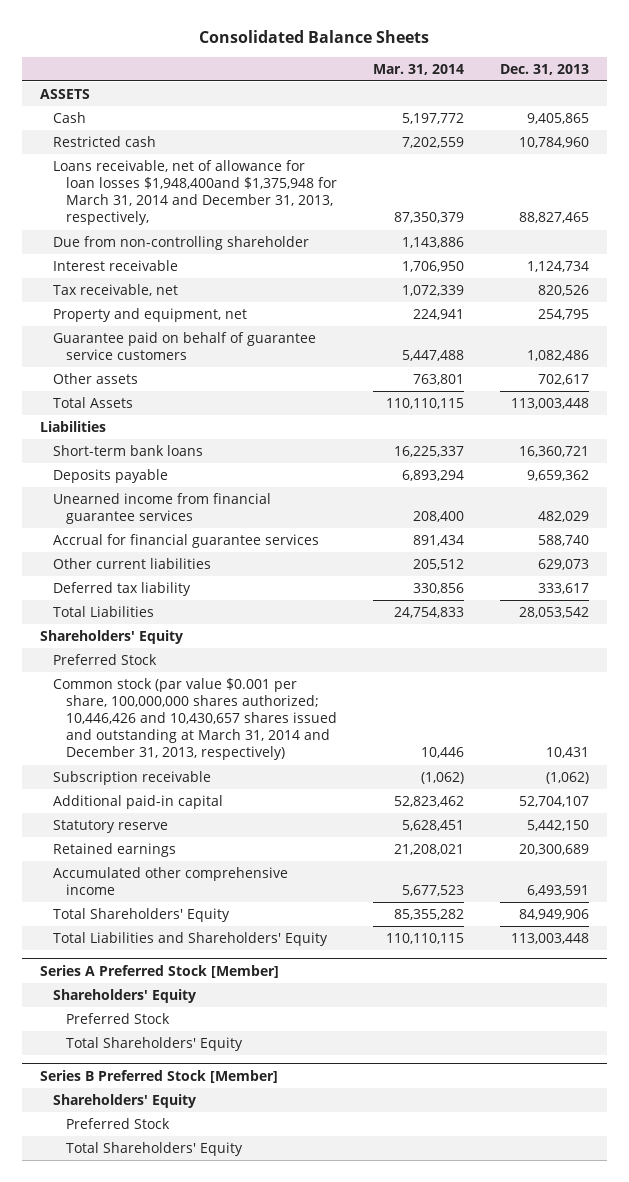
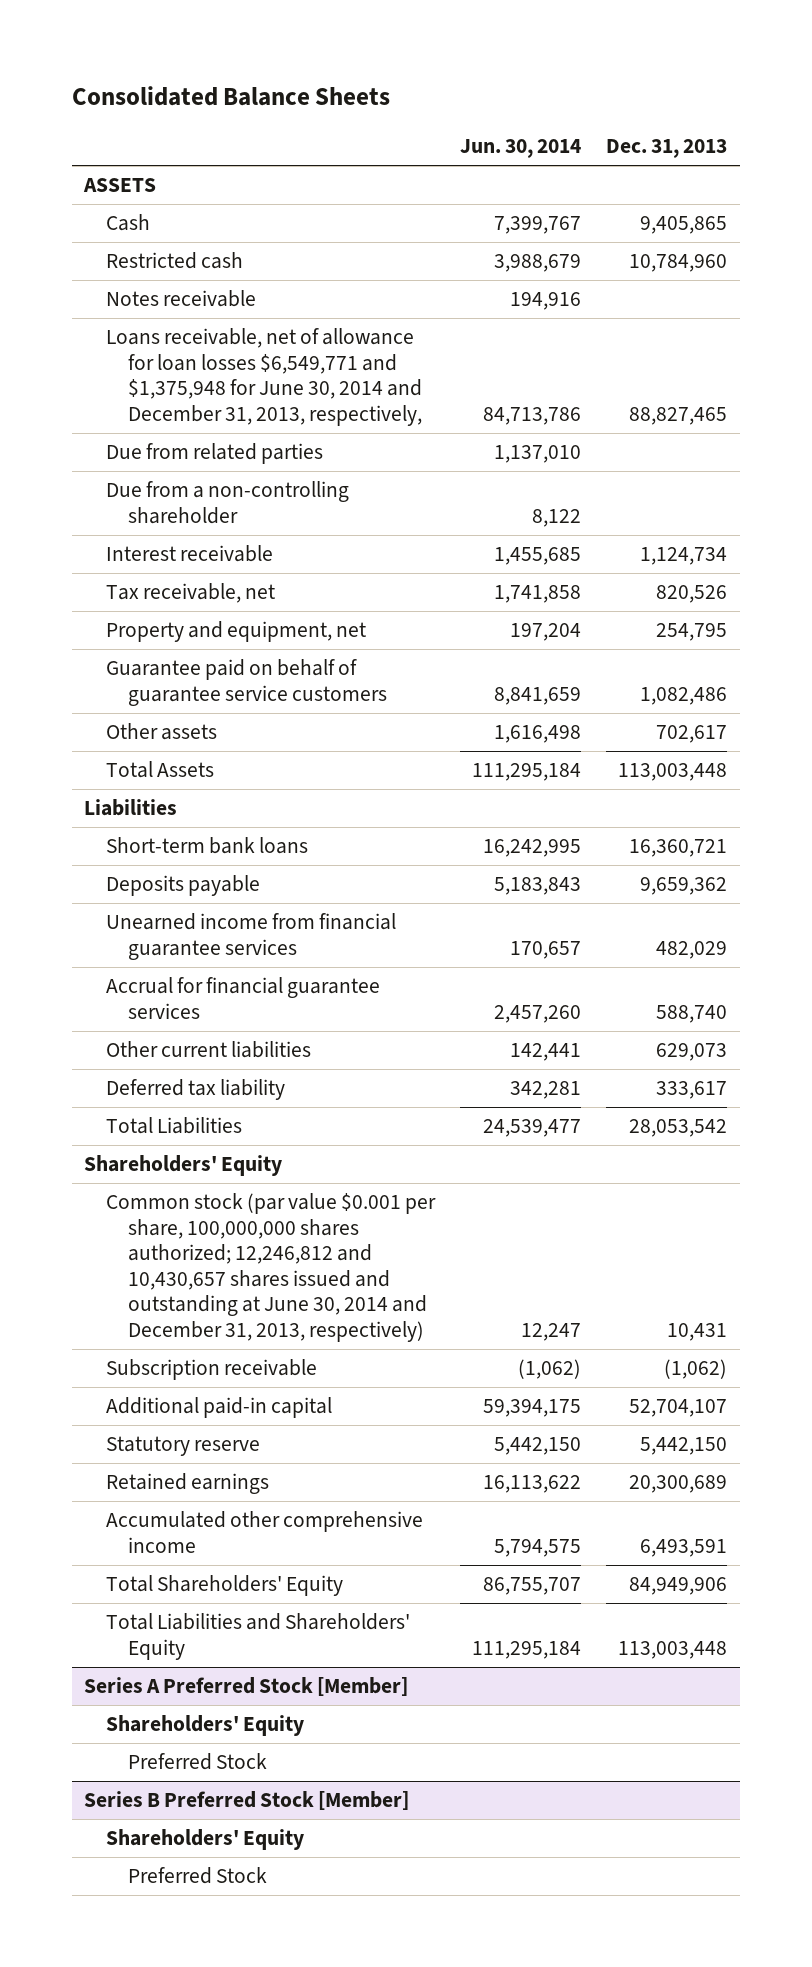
- | Mar. 31, 2014 | Dec. 31, 2013
+ | Jun. 30, 2014 | Dec. 31, 2013
- Loans receivable, net of allowance for loan losses $1,948,400and $1,375,948 for March 31, 2014 and December 31, 2013, respectively, | 87,350,379 | 88,827,465
- Due from non-controlling shareholder | 1,143,886 |
+ Notes receivable | 194,916 |
+ Loans receivable, net of allowance for loan losses $6,549,771 and $1,375,948 for June 30, 2014 and December 31, 2013, respectively, | 84,713,786 | 88,827,465
+ Due from related parties | 1,137,010 |
+ Due from a non-controlling shareholder | 8,122 |
- Preferred Stock
- Common stock (par value $0.001 per share, 100,000,000 shares authorized; 10,446,426 and 10,430,657 shares issued and outstanding at March 31, 2014 and December 31, 2013, respectively) | 10,446 | 10,431
+ Common stock (par value $0.001 per share, 100,000,000 shares authorized; 12,246,812 and 10,430,657 shares issued and outstanding at June 30, 2014 and December 31, 2013, respectively) | 12,247 | 10,431
@ Series A Preferred Stock [Member]
- Total Shareholders' Equity
@ Series B Preferred Stock [Member]
- Total Shareholders' Equity

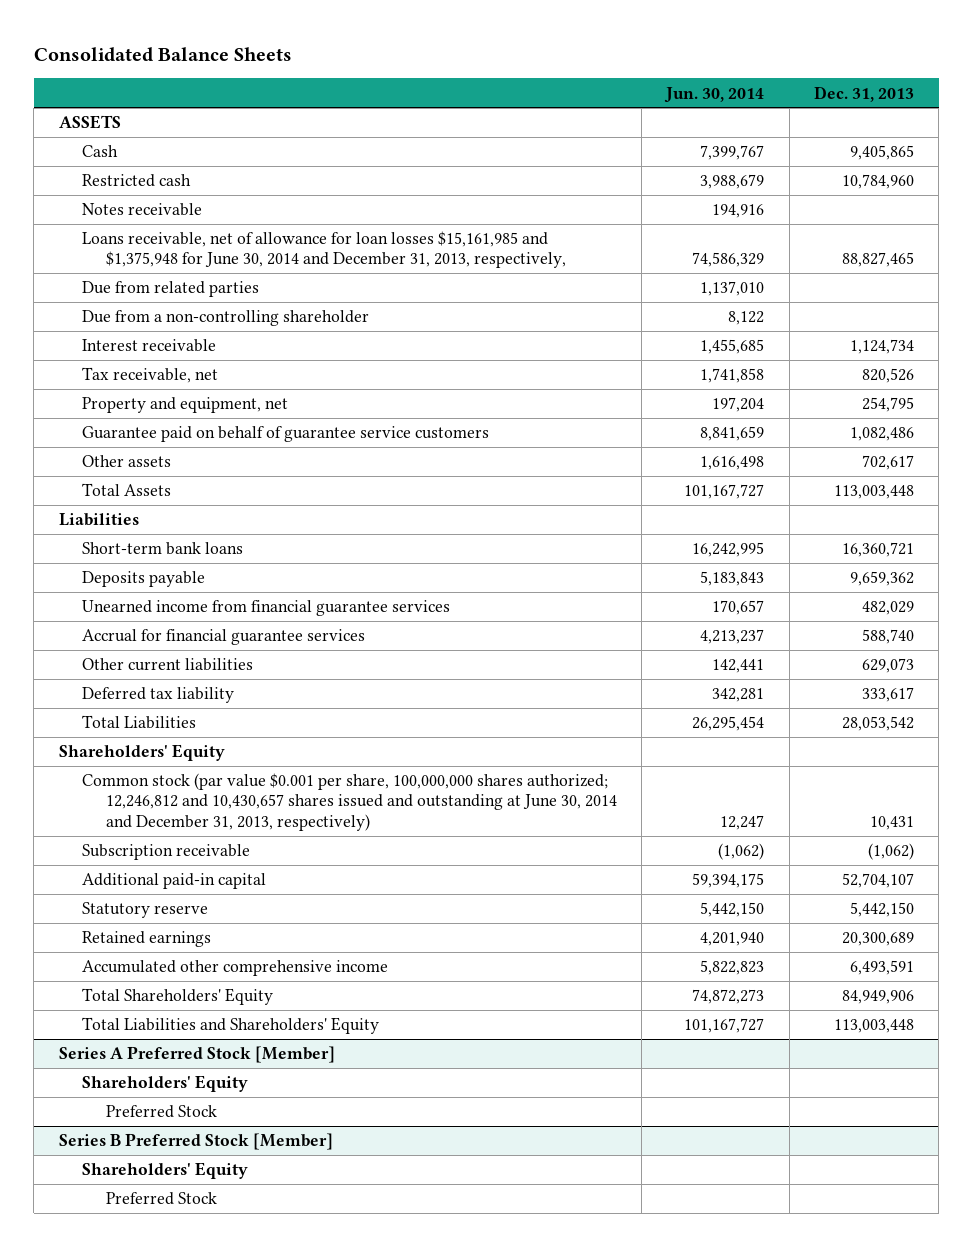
- Loans receivable, net of allowance for loan losses $6,549,771 and $1,375,948 for June 30, 2014 and December 31, 2013, respectively, | 84,713,786 | 88,827,465
+ Loans receivable, net of allowance for loan losses $15,161,985 and $1,375,948 for June 30, 2014 and December 31, 2013, respectively, | 74,586,329 | 88,827,465
- Total Assets | 111,295,184 | 113,003,448
+ Total Assets | 101,167,727 | 113,003,448
- Accrual for financial guarantee services | 2,457,260 | 588,740
+ Accrual for financial guarantee services | 4,213,237 | 588,740
- Total Liabilities | 24,539,477 | 28,053,542
+ Total Liabilities | 26,295,454 | 28,053,542
- Retained earnings | 16,113,622 | 20,300,689
- Accumulated other comprehensive income | 5,794,575 | 6,493,591
- Total Shareholders' Equity | 86,755,707 | 84,949,906
- Total Liabilities and Shareholders' Equity | 111,295,184 | 113,003,448
+ Retained earnings | 4,201,940 | 20,300,689
+ Accumulated other comprehensive income | 5,822,823 | 6,493,591
+ Total Shareholders' Equity | 74,872,273 | 84,949,906
+ Total Liabilities and Shareholders' Equity | 101,167,727 | 113,003,448

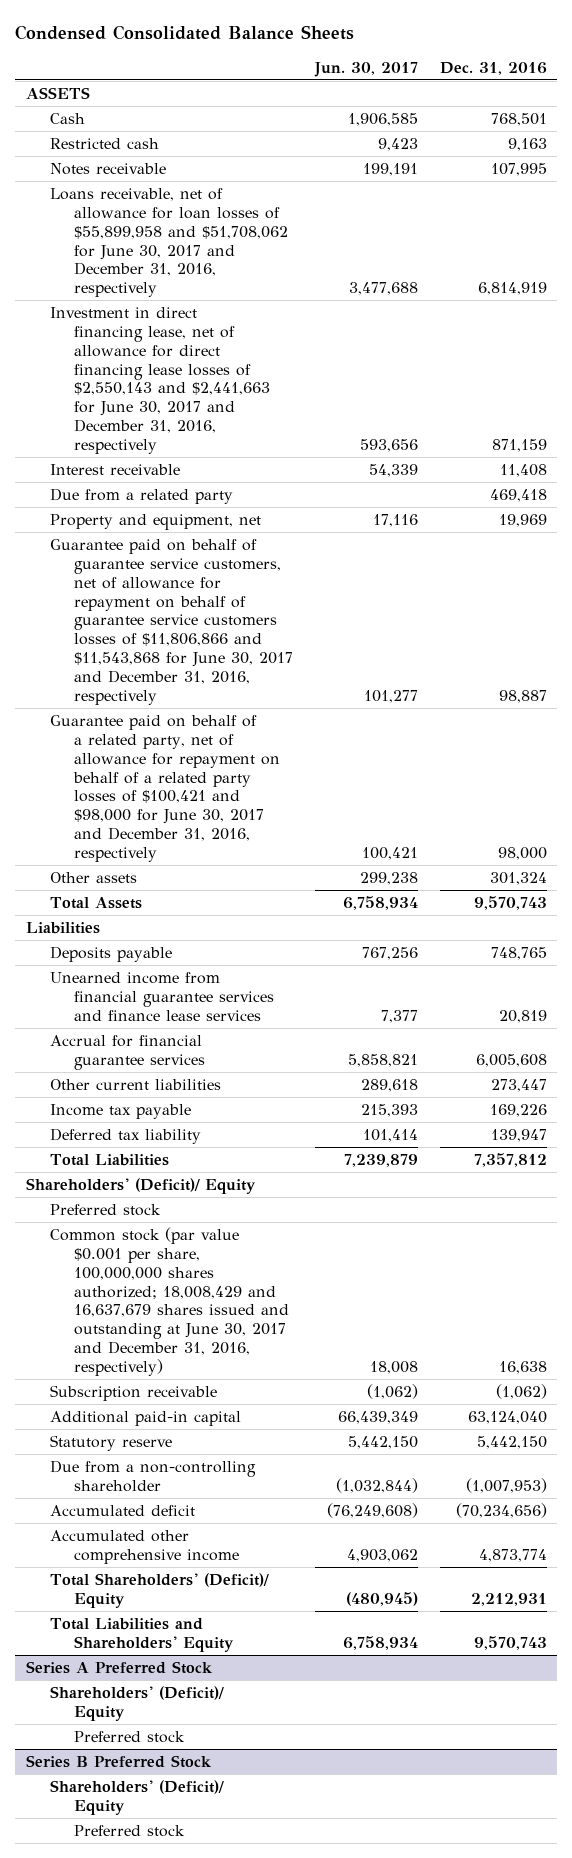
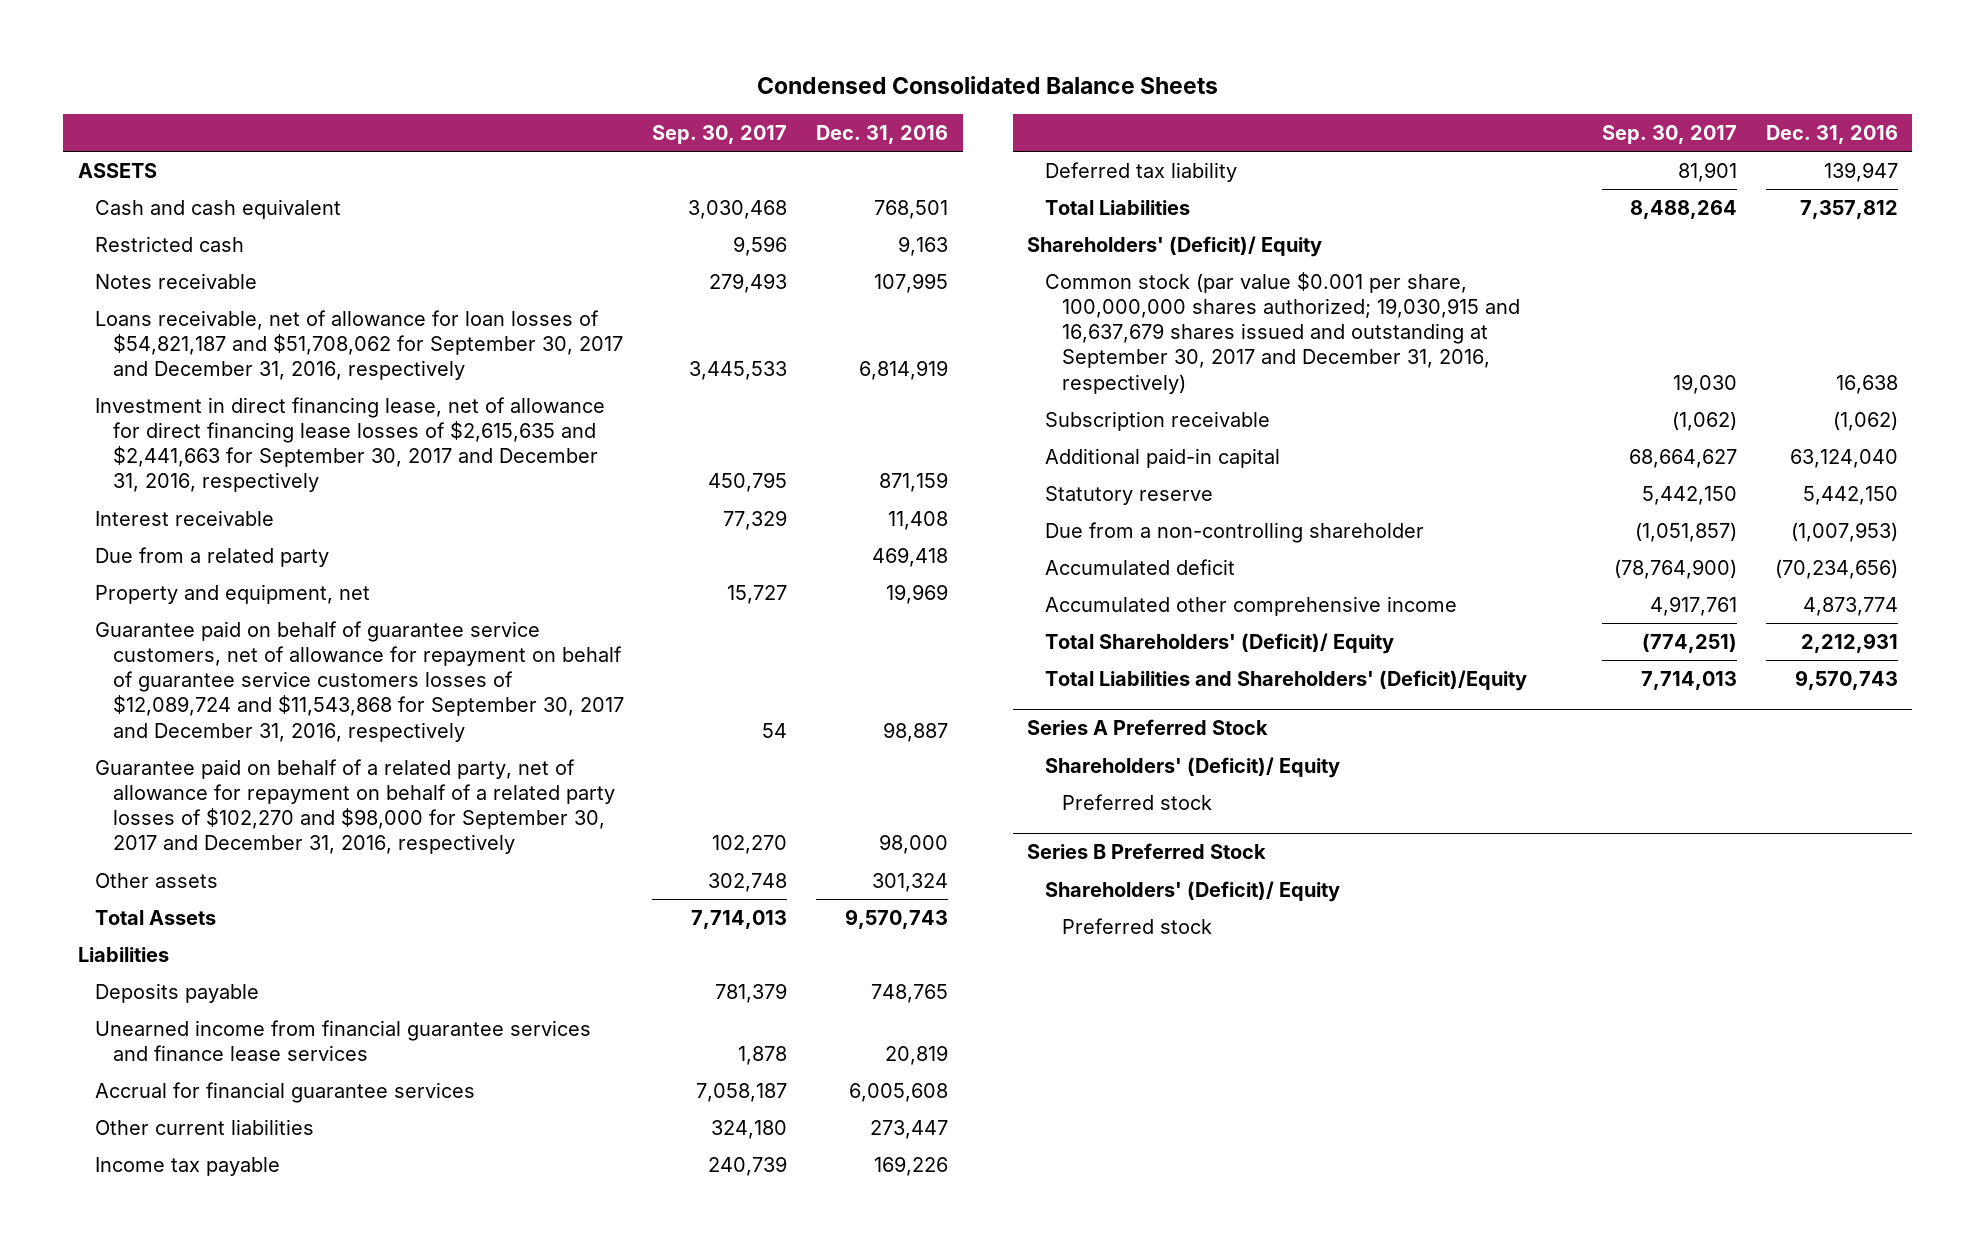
- | Jun. 30, 2017 | Dec. 31, 2016
+ | Sep. 30, 2017 | Dec. 31, 2016
- Cash | 1,906,585 | 768,501
+ Cash and cash equivalent | 3,030,468 | 768,501
- Loans receivable, net of allowance for loan losses of $55,899,958 and $51,708,062 for June 30, 2017 and December 31, 2016, respectively | 3,477,688 | 6,814,919
- Investment in direct financing lease, net of allowance for direct financing lease losses of $2,550,143 and $2,441,663 for June 30, 2017 and December 31, 2016, respectively | 593,656 | 871,159
+ Loans receivable, net of allowance for loan losses of $54,821,187 and $51,708,062 for September 30, 2017 and December 31, 2016, respectively | 3,445,533 | 6,814,919
+ Investment in direct financing lease, net of allowance for direct financing lease losses of $2,615,635 and $2,441,663 for September 30, 2017 and December 31, 2016, respectively | 450,795 | 871,159
- Guarantee paid on behalf of guarantee service customers, net of allowance for repayment on behalf of guarantee service customers losses of $11,806,866 and $11,543,868 for June 30, 2017 and December 31, 2016, respectively | 101,277 | 98,887
- Guarantee paid on behalf of a related party, net of allowance for repayment on behalf of a related party losses of $100,421 and $98,000 for June 30, 2017 and December 31, 2016, respectively | 100,421 | 98,000
+ Guarantee paid on behalf of guarantee service customers, net of allowance for repayment on behalf of guarantee service customers losses of $12,089,724 and $11,543,868 for September 30, 2017 and December 31, 2016, respectively | 54 | 98,887
+ Guarantee paid on behalf of a related party, net of allowance for repayment on behalf of a related party losses of $102,270 and $98,000 for September 30, 2017 and December 31, 2016, respectively | 102,270 | 98,000
- Preferred stock
- Common stock (par value $0.001 per share, 100,000,000 shares authorized; 18,008,429 and 16,637,679 shares issued and outstanding at June 30, 2017 and December 31, 2016, respectively) | 18,008 | 16,638
+ Common stock (par value $0.001 per share, 100,000,000 shares authorized; 19,030,915 and 16,637,679 shares issued and outstanding at September 30, 2017 and December 31, 2016, respectively) | 19,030 | 16,638
- Total Liabilities and Shareholders' Equity | 6,758,934 | 9,570,743
+ Total Liabilities and Shareholders' (Deficit)/Equity | 7,714,013 | 9,570,743

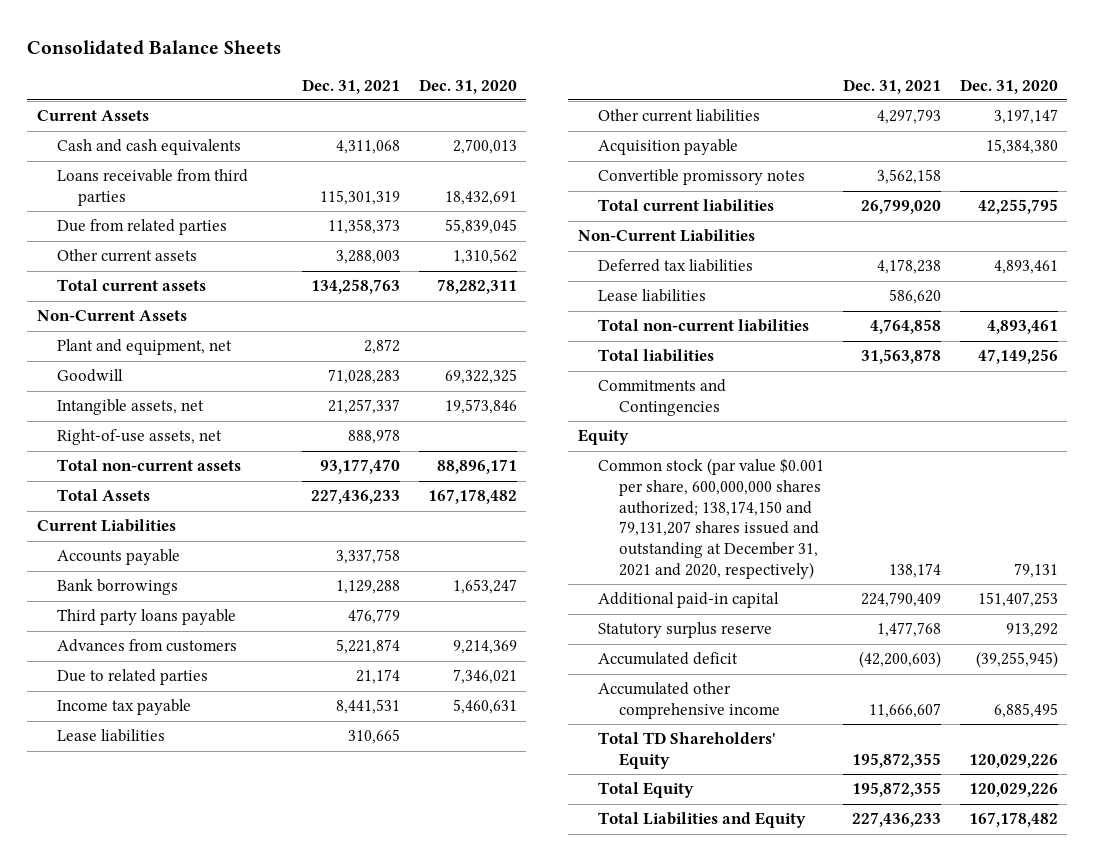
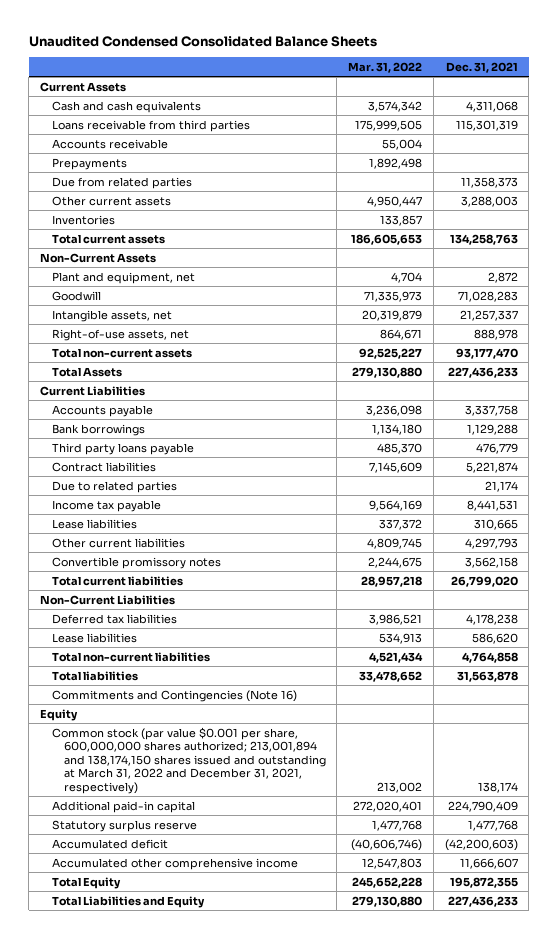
- Consolidated Balance Sheets
+ Unaudited Condensed Consolidated Balance Sheets
- | Dec. 31, 2021 | Dec. 31, 2020
+ | Mar. 31, 2022 | Dec. 31, 2021
+ Accounts receivable | 55,004 |
+ Prepayments | 1,892,498 |
+ Inventories | 133,857 |
- Advances from customers | 5,221,874 | 9,214,369
+ Contract liabilities | 7,145,609 | 5,221,874
- Acquisition payable | | 15,384,380
- Commitments and Contingencies
+ Commitments and Contingencies (Note 16)
- Common stock (par value $0.001 per share, 600,000,000 shares authorized; 138,174,150 and 79,131,207 shares issued and outstanding at December 31, 2021 and 2020, respectively) | 138,174 | 79,131
+ Common stock (par value $0.001 per share, 600,000,000 shares authorized; 213,001,894 and 138,174,150 shares issued and outstanding at March 31, 2022 and December 31, 2021, respectively) | 213,002 | 138,174
- Total TD Shareholders' Equity | 195,872,355 | 120,029,226

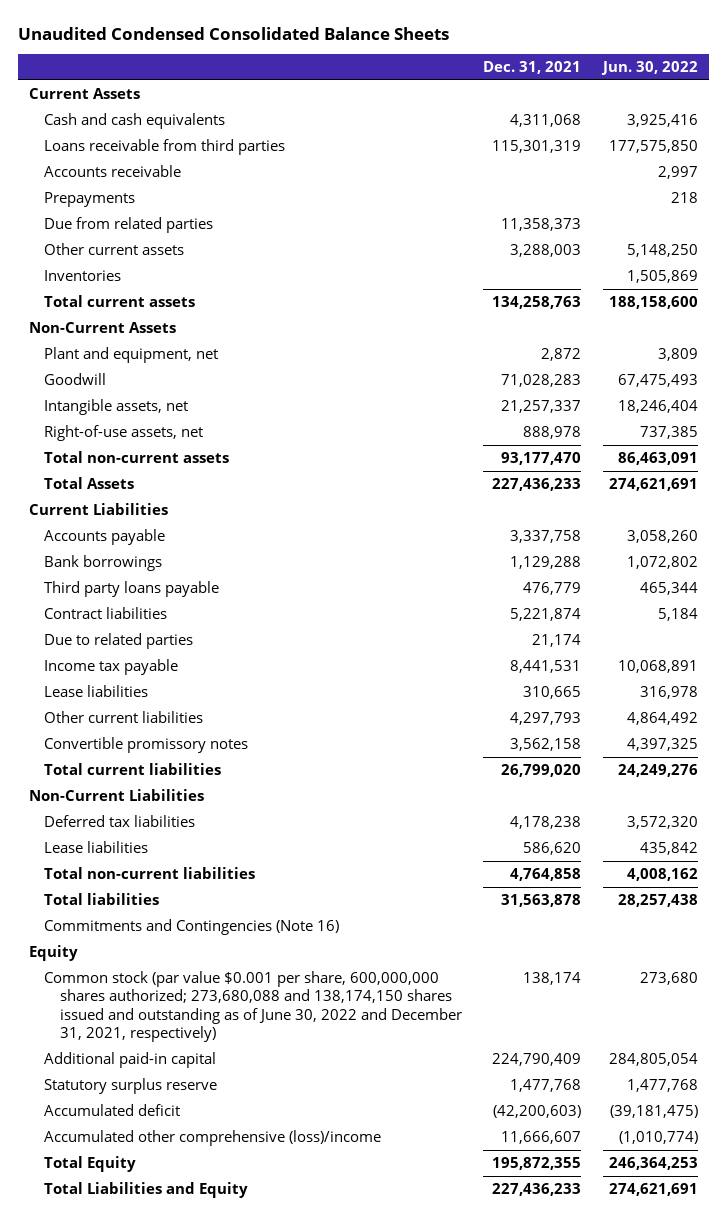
- | Mar. 31, 2022 | Dec. 31, 2021
+ | Dec. 31, 2021 | Jun. 30, 2022
- Common stock (par value $0.001 per share, 600,000,000 shares authorized; 213,001,894 and 138,174,150 shares issued and outstanding at March 31, 2022 and December 31, 2021, respectively) | 213,002 | 138,174
+ Common stock (par value $0.001 per share, 600,000,000 shares authorized; 273,680,088 and 138,174,150 shares issued and outstanding as of June 30, 2022 and December 31, 2021, respectively) | 138,174 | 273,680
- Accumulated other comprehensive income | 12,547,803 | 11,666,607
+ Accumulated other comprehensive (loss)/income | 11,666,607 | (1,010,774)

